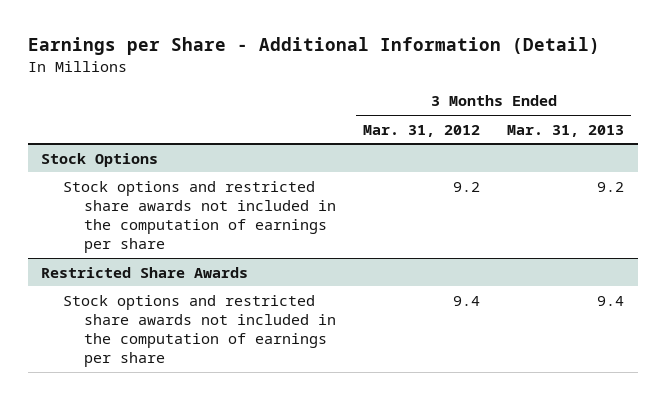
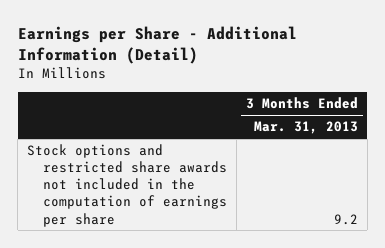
- | 3 Months Ended Mar. 31, 2012 | 3 Months Ended Mar. 31, 2013
+ | 3 Months Ended Mar. 31, 2013
- Stock Options
- Restricted Share Awards
- Stock options and restricted share awards not included in the computation of earnings per share | 9.4 | 9.4

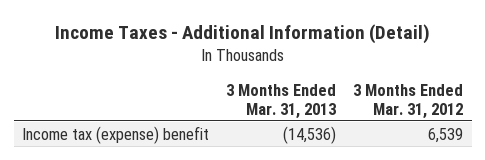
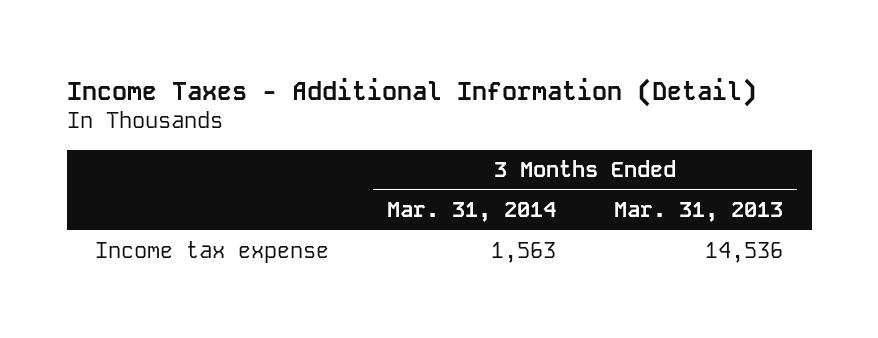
- | 3 Months Ended Mar. 31, 2013 | 3 Months Ended Mar. 31, 2012
+ | 3 Months Ended Mar. 31, 2014 | 3 Months Ended Mar. 31, 2013
- Income tax (expense) benefit | (14,536) | 6,539
+ Income tax expense | 1,563 | 14,536

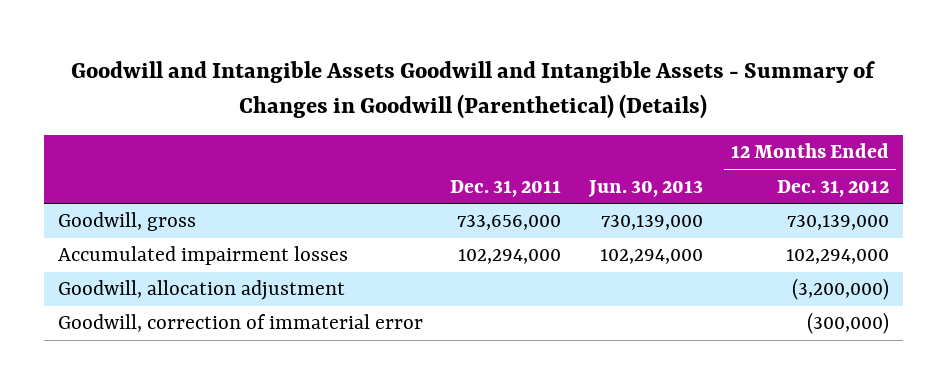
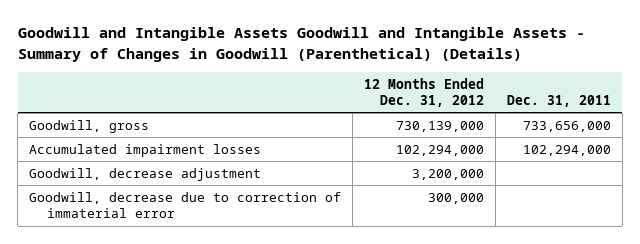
- | Dec. 31, 2011 | Jun. 30, 2013 | 12 Months Ended Dec. 31, 2012
+ | 12 Months Ended Dec. 31, 2012 | Dec. 31, 2011
- Goodwill, allocation adjustment | | | (3,200,000)
- Goodwill, correction of immaterial error | | | (300,000)
+ Goodwill, decrease adjustment | 3,200,000 |
+ Goodwill, decrease due to correction of immaterial error | 300,000 |

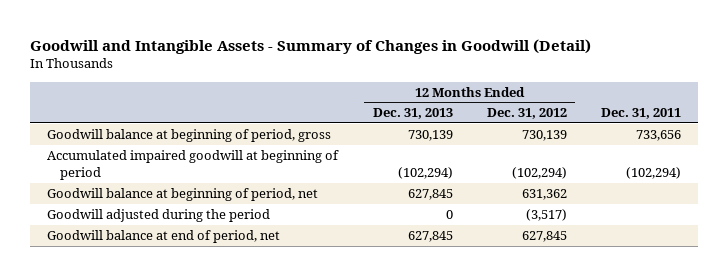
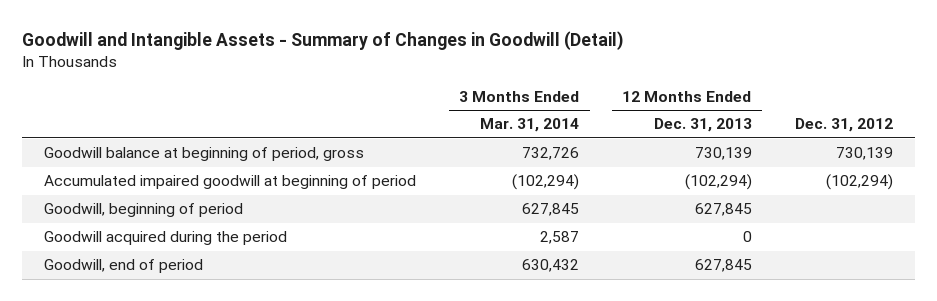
- | 12 Months Ended Dec. 31, 2013 | 12 Months Ended Dec. 31, 2012 | Dec. 31, 2011
+ | 3 Months Ended Mar. 31, 2014 | 12 Months Ended Dec. 31, 2013 | Dec. 31, 2012
- Goodwill balance at beginning of period, net | 627,845 | 631,362 |
- Goodwill adjusted during the period | 0 | (3,517) |
- Goodwill balance at end of period, net | 627,845 | 627,845 |
+ Goodwill, beginning of period | 627,845 | 627,845 |
+ Goodwill acquired during the period | 2,587 | 0 |
+ Goodwill, end of period | 630,432 | 627,845 |

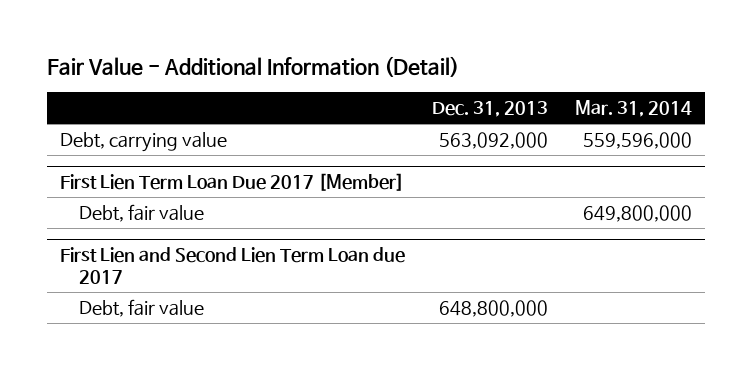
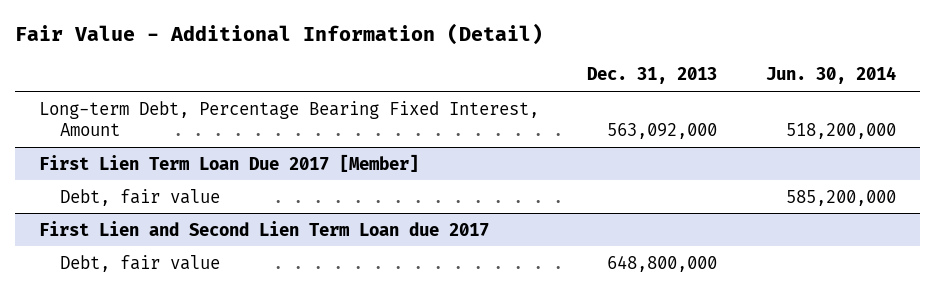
- | Dec. 31, 2013 | Mar. 31, 2014
+ | Dec. 31, 2013 | Jun. 30, 2014
- Debt, carrying value | 563,092,000 | 559,596,000
+ Long-term Debt, Percentage Bearing Fixed Interest, Amount | 563,092,000 | 518,200,000

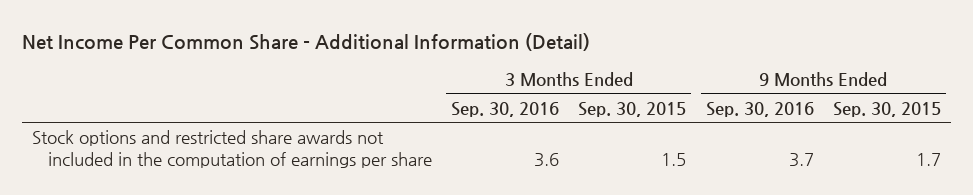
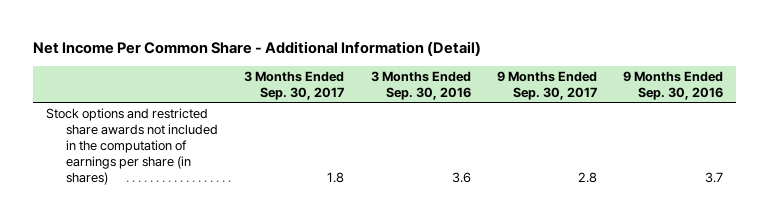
- | 3 Months Ended Sep. 30, 2016 | 3 Months Ended Sep. 30, 2015 | 9 Months Ended Sep. 30, 2016 | 9 Months Ended Sep. 30, 2015
+ | 3 Months Ended Sep. 30, 2017 | 3 Months Ended Sep. 30, 2016 | 9 Months Ended Sep. 30, 2017 | 9 Months Ended Sep. 30, 2016
- Stock options and restricted share awards not included in the computation of earnings per share | 3.6 | 1.5 | 3.7 | 1.7
+ Stock options and restricted share awards not included in the computation of earnings per share (in shares) | 1.8 | 3.6 | 2.8 | 3.7

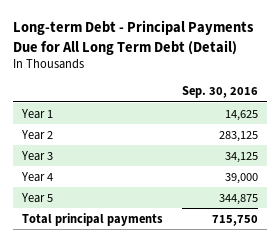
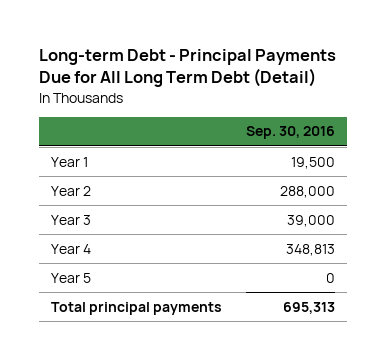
- Year 1 | 14,625
- Year 2 | 283,125
- Year 3 | 34,125
- Year 4 | 39,000
- Year 5 | 344,875
- Total principal payments | 715,750
+ Year 1 | 19,500
+ Year 2 | 288,000
+ Year 3 | 39,000
+ Year 4 | 348,813
+ Year 5 | 0
+ Total principal payments | 695,313

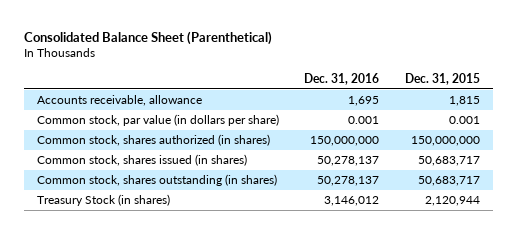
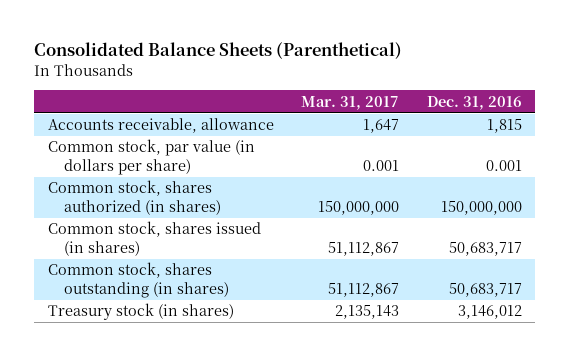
- Consolidated Balance Sheet (Parenthetical)
+ Consolidated Balance Sheets (Parenthetical)
- | Dec. 31, 2016 | Dec. 31, 2015
+ | Mar. 31, 2017 | Dec. 31, 2016
- Accounts receivable, allowance | 1,695 | 1,815
+ Accounts receivable, allowance | 1,647 | 1,815
- Common stock, shares issued (in shares) | 50,278,137 | 50,683,717
- Common stock, shares outstanding (in shares) | 50,278,137 | 50,683,717
- Treasury Stock (in shares) | 3,146,012 | 2,120,944
+ Common stock, shares issued (in shares) | 51,112,867 | 50,683,717
+ Common stock, shares outstanding (in shares) | 51,112,867 | 50,683,717
+ Treasury stock (in shares) | 2,135,143 | 3,146,012

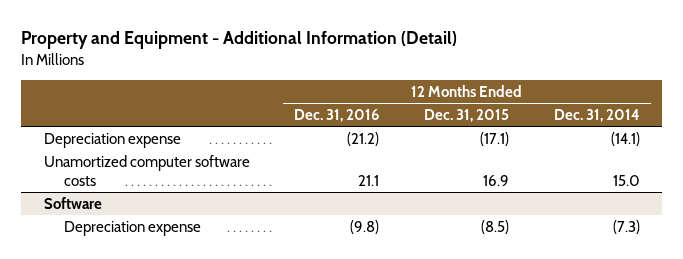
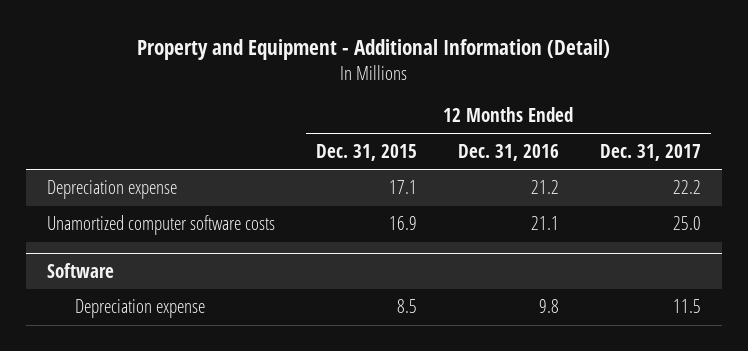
- | 12 Months Ended Dec. 31, 2016 | 12 Months Ended Dec. 31, 2015 | 12 Months Ended Dec. 31, 2014
+ | 12 Months Ended Dec. 31, 2015 | 12 Months Ended Dec. 31, 2016 | 12 Months Ended Dec. 31, 2017
- Depreciation expense | (21.2) | (17.1) | (14.1)
+ Depreciation expense | 17.1 | 21.2 | 22.2
@ Software
- Depreciation expense | (9.8) | (8.5) | (7.3)
+ Depreciation expense | 8.5 | 9.8 | 11.5

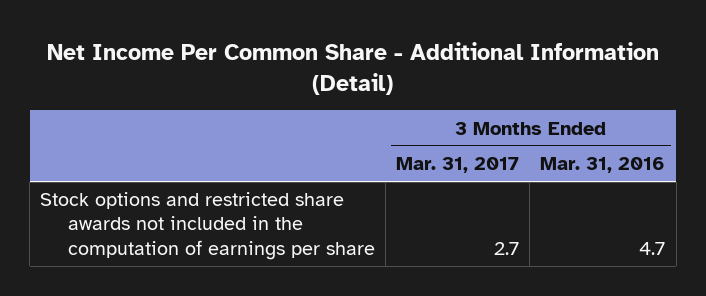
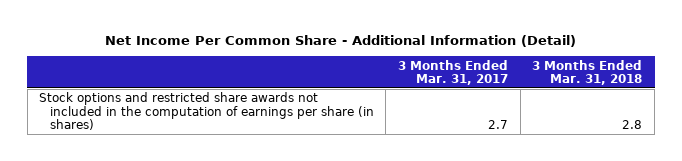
- | 3 Months Ended Mar. 31, 2017 | 3 Months Ended Mar. 31, 2016
+ | 3 Months Ended Mar. 31, 2017 | 3 Months Ended Mar. 31, 2018
- Stock options and restricted share awards not included in the computation of earnings per share | 2.7 | 4.7
+ Stock options and restricted share awards not included in the computation of earnings per share (in shares) | 2.7 | 2.8

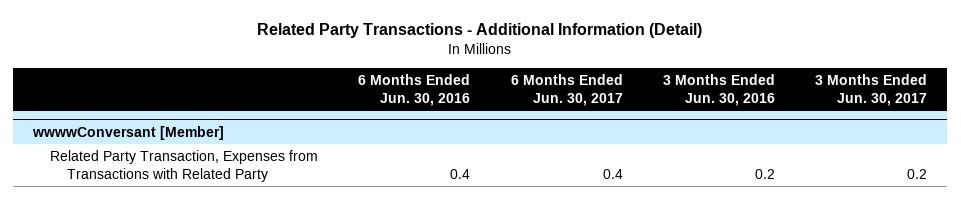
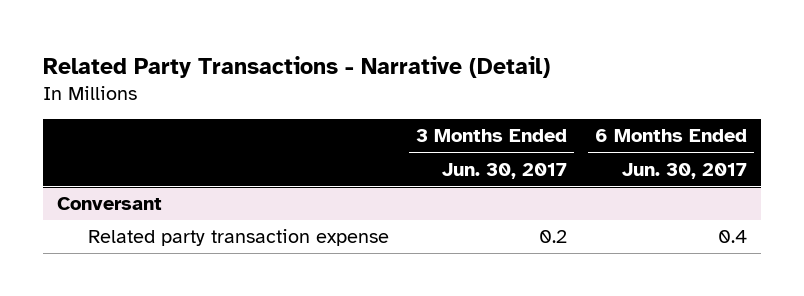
- Related Party Transactions - Additional Information (Detail)
+ Related Party Transactions - Narrative (Detail)
- | 6 Months Ended Jun. 30, 2016 | 6 Months Ended Jun. 30, 2017 | 3 Months Ended Jun. 30, 2016 | 3 Months Ended Jun. 30, 2017
+ | 3 Months Ended Jun. 30, 2017 | 6 Months Ended Jun. 30, 2017
- wwwwConversant [Member]
- Related Party Transaction, Expenses from Transactions with Related Party | 0.4 | 0.4 | 0.2 | 0.2
+ Conversant
+ Related party transaction expense | 0.2 | 0.4

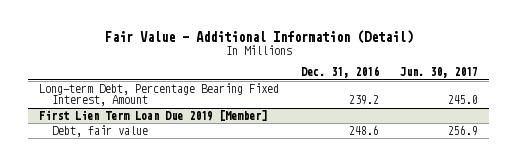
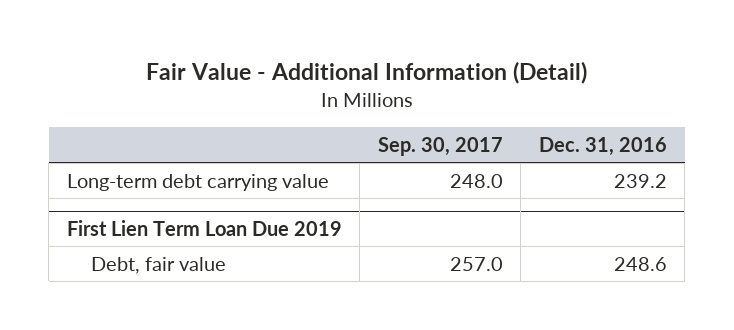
- | Dec. 31, 2016 | Jun. 30, 2017
+ | Sep. 30, 2017 | Dec. 31, 2016
- Long-term Debt, Percentage Bearing Fixed Interest, Amount | 239.2 | 245.0
- First Lien Term Loan Due 2019 [Member]
+ Long-term debt carrying value | 248.0 | 239.2
+ First Lien Term Loan Due 2019

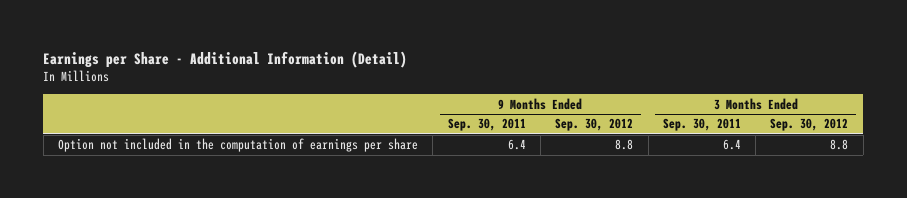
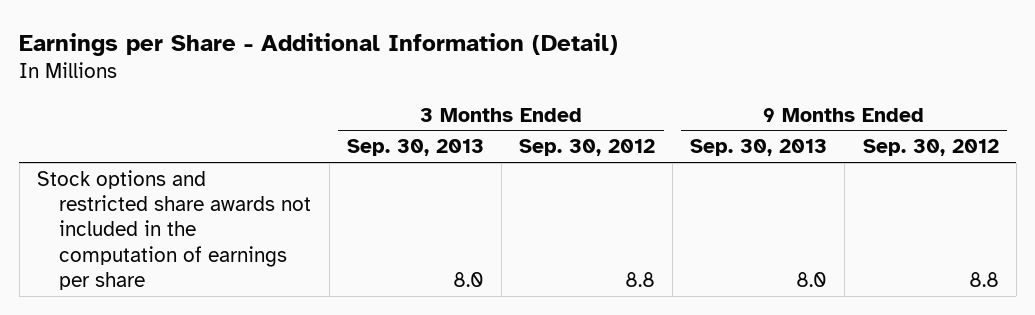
- | 9 Months Ended Sep. 30, 2011 | 9 Months Ended Sep. 30, 2012 | 3 Months Ended Sep. 30, 2011 | 3 Months Ended Sep. 30, 2012
+ | 3 Months Ended Sep. 30, 2013 | 3 Months Ended Sep. 30, 2012 | 9 Months Ended Sep. 30, 2013 | 9 Months Ended Sep. 30, 2012
- Option not included in the computation of earnings per share | 6.4 | 8.8 | 6.4 | 8.8
+ Stock options and restricted share awards not included in the computation of earnings per share | 8.0 | 8.8 | 8.0 | 8.8

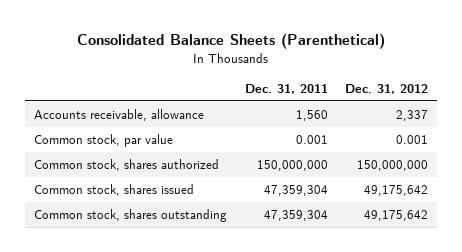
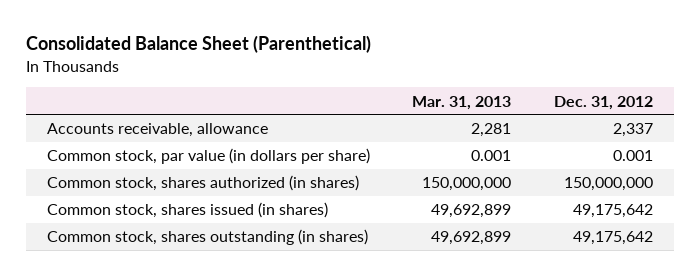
- Consolidated Balance Sheets (Parenthetical)
+ Consolidated Balance Sheet (Parenthetical)
- | Dec. 31, 2011 | Dec. 31, 2012
+ | Mar. 31, 2013 | Dec. 31, 2012
- Common stock, par value | 0.001 | 0.001
- Common stock, shares authorized | 150,000,000 | 150,000,000
- Common stock, shares issued | 47,359,304 | 49,175,642
- Common stock, shares outstanding | 47,359,304 | 49,175,642
+ Common stock, par value (in dollars per share) | 0.001 | 0.001
+ Common stock, shares authorized (in shares) | 150,000,000 | 150,000,000
+ Common stock, shares issued (in shares) | 49,692,899 | 49,175,642
+ Common stock, shares outstanding (in shares) | 49,692,899 | 49,175,642

